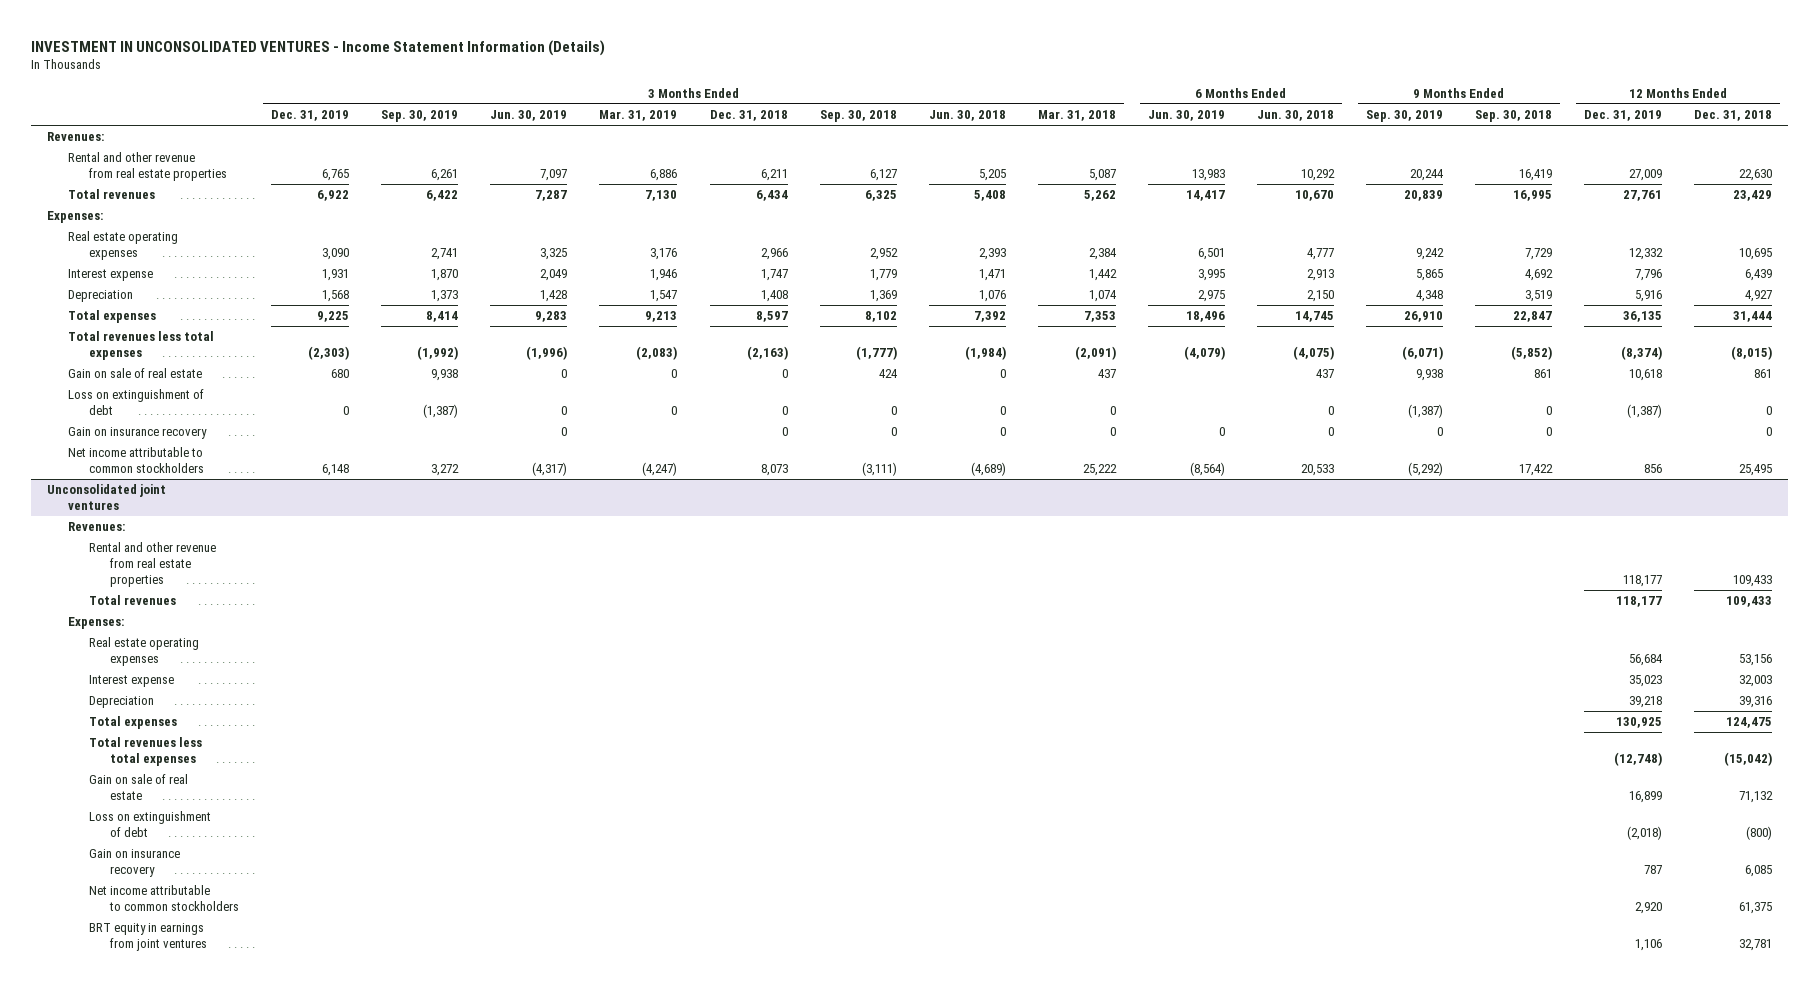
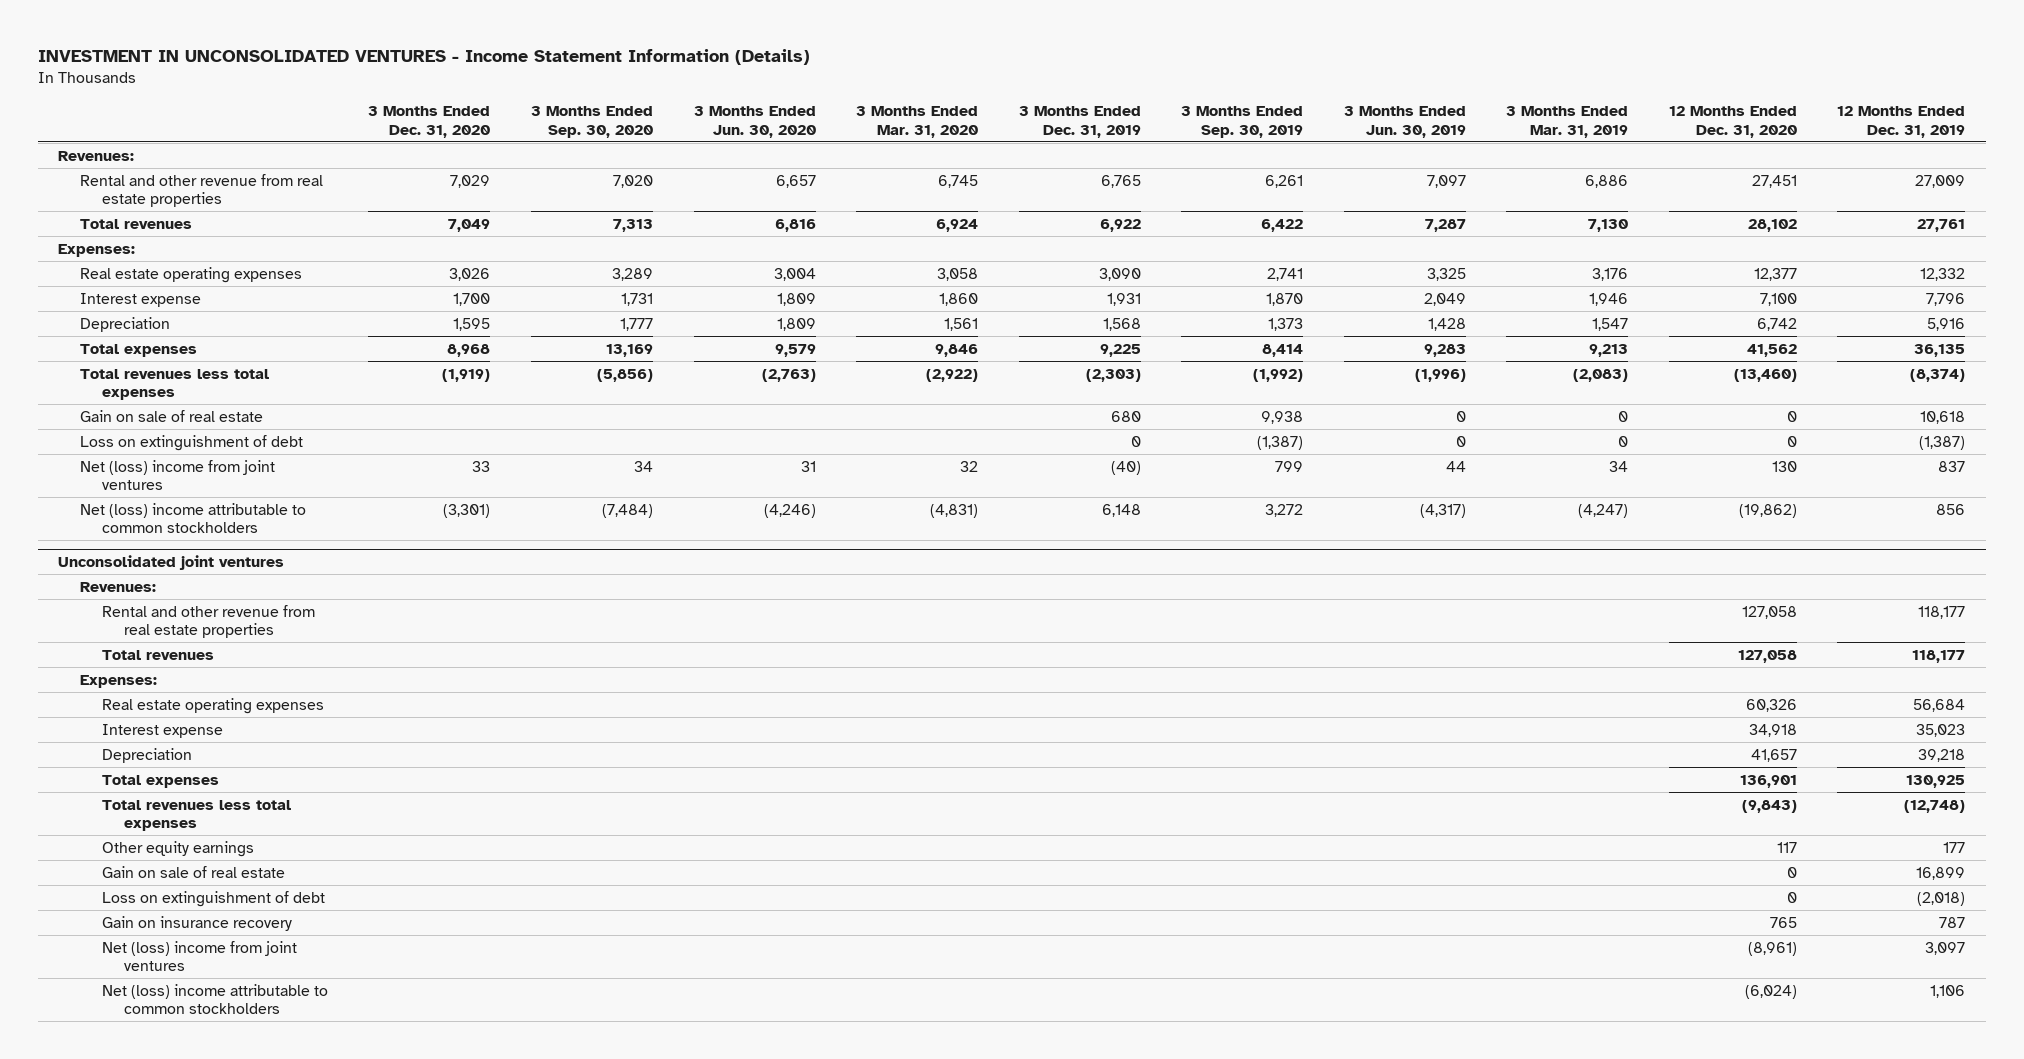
- | 3 Months Ended Dec. 31, 2019 | 3 Months Ended Sep. 30, 2019 | 3 Months Ended Jun. 30, 2019 | 3 Months Ended Mar. 31, 2019 | 3 Months Ended Dec. 31, 2018 | 3 Months Ended Sep. 30, 2018 | 3 Months Ended Jun. 30, 2018 | 3 Months Ended Mar. 31, 2018 | 6 Months Ended Jun. 30, 2019 | 6 Months Ended Jun. 30, 2018 | 9 Months Ended Sep. 30, 2019 | 9 Months Ended Sep. 30, 2018 | 12 Months Ended Dec. 31, 2019 | 12 Months Ended Dec. 31, 2018
+ | 3 Months Ended Dec. 31, 2020 | 3 Months Ended Sep. 30, 2020 | 3 Months Ended Jun. 30, 2020 | 3 Months Ended Mar. 31, 2020 | 3 Months Ended Dec. 31, 2019 | 3 Months Ended Sep. 30, 2019 | 3 Months Ended Jun. 30, 2019 | 3 Months Ended Mar. 31, 2019 | 12 Months Ended Dec. 31, 2020 | 12 Months Ended Dec. 31, 2019
- Gain on insurance recovery | | | 0 | | 0 | 0 | 0 | 0 | 0 | 0 | 0 | 0 | | 0
- Net income attributable to common stockholders | 6,148 | 3,272 | (4,317) | (4,247) | 8,073 | (3,111) | (4,689) | 25,222 | (8,564) | 20,533 | (5,292) | 17,422 | 856 | 25,495
+ Net (loss) income from joint ventures | 33 | 34 | 31 | 32 | (40) | 799 | 44 | 34 | 130 | 837
+ Net (loss) income attributable to common stockholders | (3,301) | (7,484) | (4,246) | (4,831) | 6,148 | 3,272 | (4,317) | (4,247) | (19,862) | 856
@ Unconsolidated joint ventures
+ Other equity earnings | | | | | | | | | 117 | 177
- Net income attributable to common stockholders | | | | | | | | | | | | | 2,920 | 61,375
- BRT equity in earnings from joint ventures | | | | | | | | | | | | | 1,106 | 32,781
+ Net (loss) income from joint ventures | | | | | | | | | (8,961) | 3,097
+ Net (loss) income attributable to common stockholders | | | | | | | | | (6,024) | 1,106

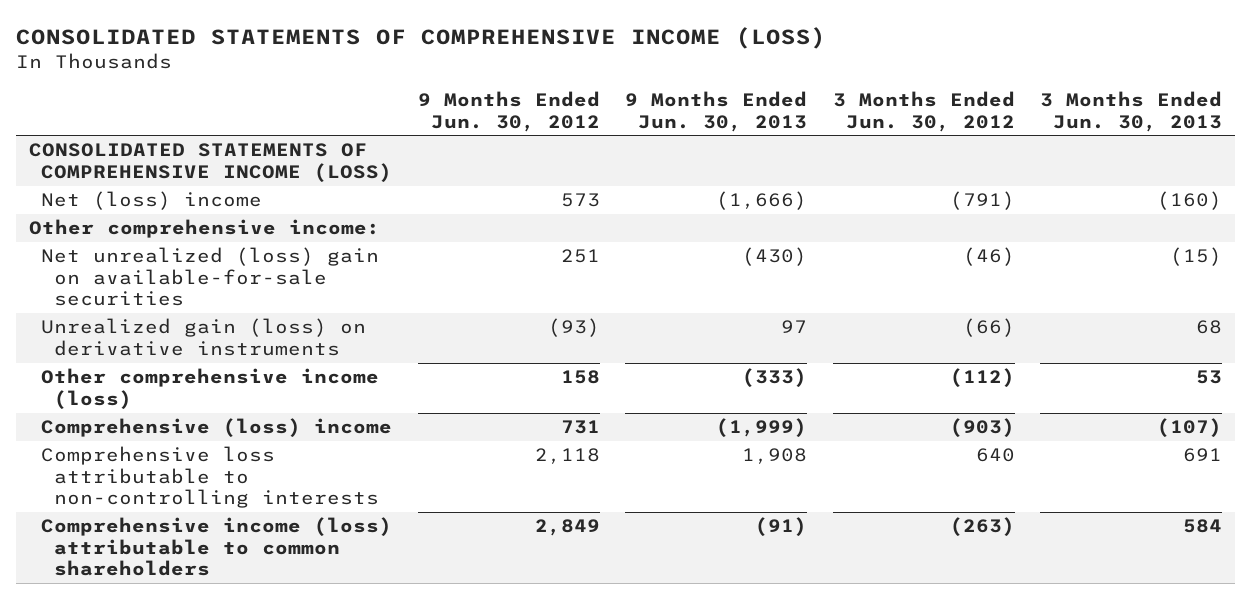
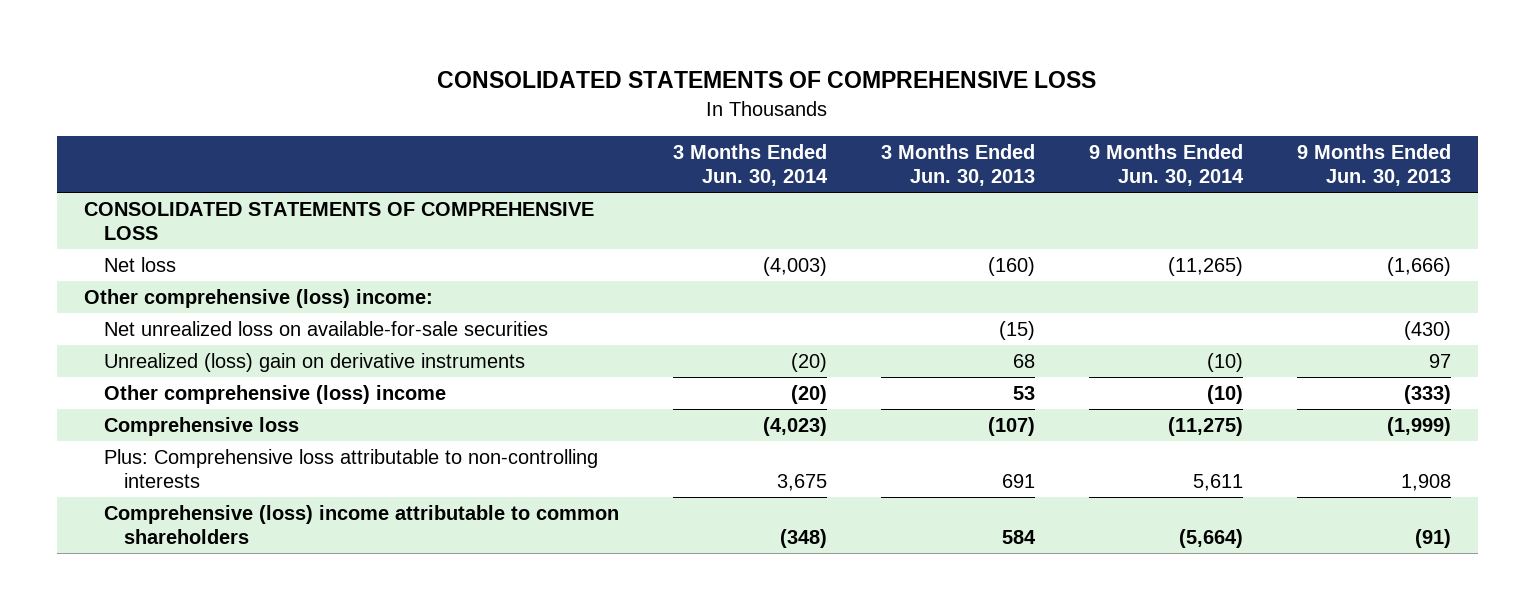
- CONSOLIDATED STATEMENTS OF COMPREHENSIVE INCOME (LOSS)
+ CONSOLIDATED STATEMENTS OF COMPREHENSIVE LOSS
- | 9 Months Ended Jun. 30, 2012 | 9 Months Ended Jun. 30, 2013 | 3 Months Ended Jun. 30, 2012 | 3 Months Ended Jun. 30, 2013
+ | 3 Months Ended Jun. 30, 2014 | 3 Months Ended Jun. 30, 2013 | 9 Months Ended Jun. 30, 2014 | 9 Months Ended Jun. 30, 2013
- CONSOLIDATED STATEMENTS OF COMPREHENSIVE INCOME (LOSS)
- Net (loss) income | 573 | (1,666) | (791) | (160)
- Other comprehensive income:
- Net unrealized (loss) gain on available-for-sale securities | 251 | (430) | (46) | (15)
- Unrealized gain (loss) on derivative instruments | (93) | 97 | (66) | 68
- Other comprehensive income (loss) | 158 | (333) | (112) | 53
- Comprehensive (loss) income | 731 | (1,999) | (903) | (107)
- Comprehensive loss attributable to non-controlling interests | 2,118 | 1,908 | 640 | 691
- Comprehensive income (loss) attributable to common shareholders | 2,849 | (91) | (263) | 584
+ CONSOLIDATED STATEMENTS OF COMPREHENSIVE LOSS
+ Net loss | (4,003) | (160) | (11,265) | (1,666)
+ Other comprehensive (loss) income:
+ Net unrealized loss on available-for-sale securities | | (15) | | (430)
+ Unrealized (loss) gain on derivative instruments | (20) | 68 | (10) | 97
+ Other comprehensive (loss) income | (20) | 53 | (10) | (333)
+ Comprehensive loss | (4,023) | (107) | (11,275) | (1,999)
+ Plus: Comprehensive loss attributable to non-controlling interests | 3,675 | 691 | 5,611 | 1,908
+ Comprehensive (loss) income attributable to common shareholders | (348) | 584 | (5,664) | (91)

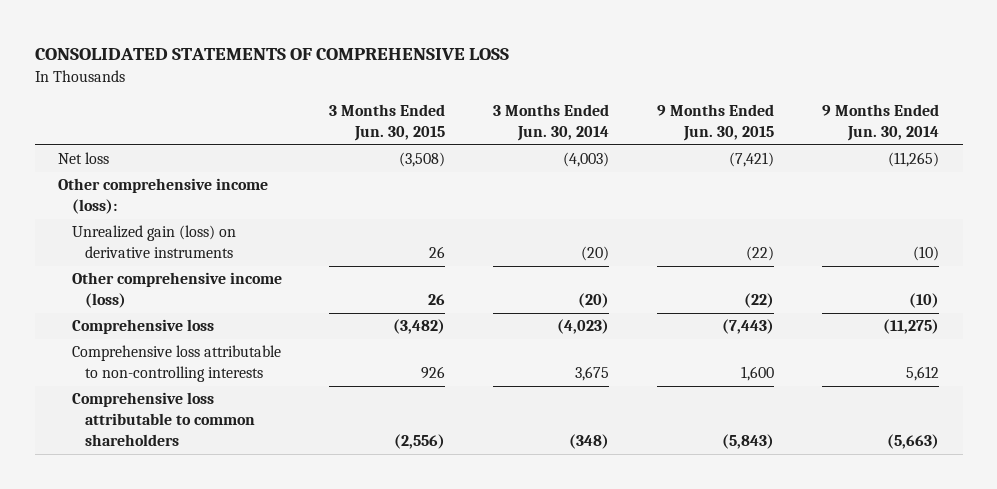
- | 3 Months Ended Jun. 30, 2014 | 3 Months Ended Jun. 30, 2013 | 9 Months Ended Jun. 30, 2014 | 9 Months Ended Jun. 30, 2013
+ | 3 Months Ended Jun. 30, 2015 | 3 Months Ended Jun. 30, 2014 | 9 Months Ended Jun. 30, 2015 | 9 Months Ended Jun. 30, 2014
- CONSOLIDATED STATEMENTS OF COMPREHENSIVE LOSS
- Other comprehensive (loss) income:
- Net unrealized loss on available-for-sale securities | | (15) | | (430)
- Unrealized (loss) gain on derivative instruments | (20) | 68 | (10) | 97
- Other comprehensive (loss) income | (20) | 53 | (10) | (333)
+ Other comprehensive income (loss):
+ Unrealized gain (loss) on derivative instruments | 26 | (20) | (22) | (10)
+ Other comprehensive income (loss) | 26 | (20) | (22) | (10)
- Plus: Comprehensive loss attributable to non-controlling interests | 3,675 | 691 | 5,611 | 1,908
- Comprehensive (loss) income attributable to common shareholders | (348) | 584 | (5,664) | (91)
+ Comprehensive loss attributable to non-controlling interests | 926 | 3,675 | 1,600 | 5,612
+ Comprehensive loss attributable to common shareholders | (2,556) | (348) | (5,843) | (5,663)

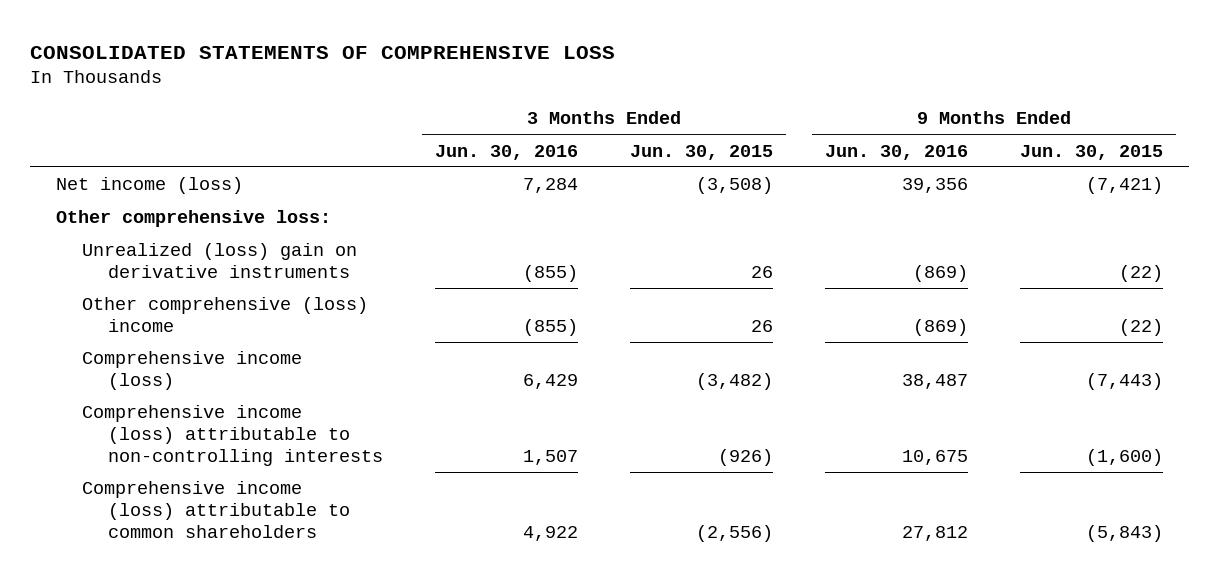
- | 3 Months Ended Jun. 30, 2015 | 3 Months Ended Jun. 30, 2014 | 9 Months Ended Jun. 30, 2015 | 9 Months Ended Jun. 30, 2014
+ | 3 Months Ended Jun. 30, 2016 | 3 Months Ended Jun. 30, 2015 | 9 Months Ended Jun. 30, 2016 | 9 Months Ended Jun. 30, 2015
- Net loss | (3,508) | (4,003) | (7,421) | (11,265)
- Other comprehensive income (loss):
- Unrealized gain (loss) on derivative instruments | 26 | (20) | (22) | (10)
- Other comprehensive income (loss) | 26 | (20) | (22) | (10)
- Comprehensive loss | (3,482) | (4,023) | (7,443) | (11,275)
- Comprehensive loss attributable to non-controlling interests | 926 | 3,675 | 1,600 | 5,612
- Comprehensive loss attributable to common shareholders | (2,556) | (348) | (5,843) | (5,663)
+ Net income (loss) | 7,284 | (3,508) | 39,356 | (7,421)
+ Other comprehensive loss:
+ Unrealized (loss) gain on derivative instruments | (855) | 26 | (869) | (22)
+ Other comprehensive (loss) income | (855) | 26 | (869) | (22)
+ Comprehensive income (loss) | 6,429 | (3,482) | 38,487 | (7,443)
+ Comprehensive income (loss) attributable to non-controlling interests | 1,507 | (926) | 10,675 | (1,600)
+ Comprehensive income (loss) attributable to common shareholders | 4,922 | (2,556) | 27,812 | (5,843)

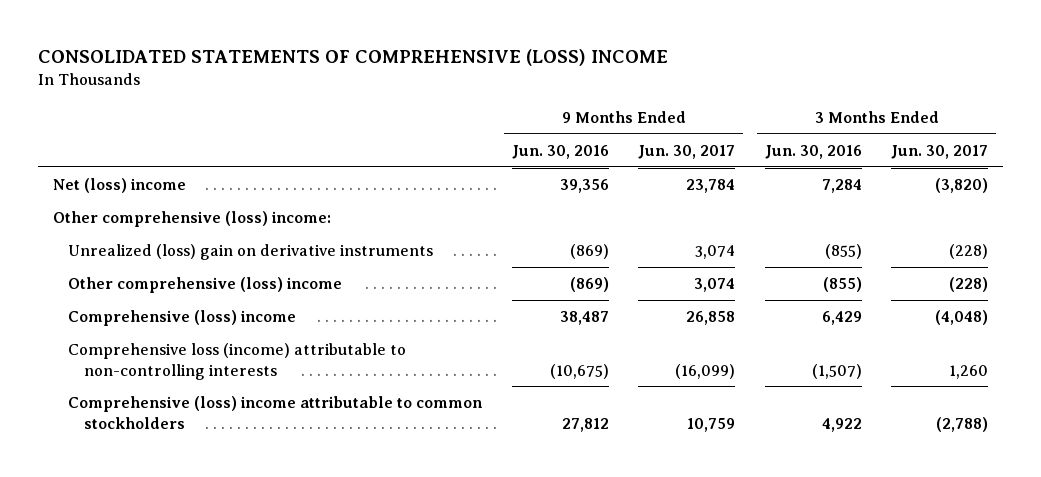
- CONSOLIDATED STATEMENTS OF COMPREHENSIVE LOSS
+ CONSOLIDATED STATEMENTS OF COMPREHENSIVE (LOSS) INCOME
- | 3 Months Ended Jun. 30, 2016 | 3 Months Ended Jun. 30, 2015 | 9 Months Ended Jun. 30, 2016 | 9 Months Ended Jun. 30, 2015
+ | 9 Months Ended Jun. 30, 2016 | 9 Months Ended Jun. 30, 2017 | 3 Months Ended Jun. 30, 2016 | 3 Months Ended Jun. 30, 2017
- Net income (loss) | 7,284 | (3,508) | 39,356 | (7,421)
- Other comprehensive loss:
+ Net (loss) income | 39,356 | 23,784 | 7,284 | (3,820)
+ Other comprehensive (loss) income:
- Comprehensive income (loss) | 6,429 | (3,482) | 38,487 | (7,443)
- Comprehensive income (loss) attributable to non-controlling interests | 1,507 | (926) | 10,675 | (1,600)
- Comprehensive income (loss) attributable to common shareholders | 4,922 | (2,556) | 27,812 | (5,843)
+ Comprehensive (loss) income | 38,487 | 26,858 | 6,429 | (4,048)
+ Comprehensive loss (income) attributable to non-controlling interests | (10,675) | (16,099) | (1,507) | 1,260
+ Comprehensive (loss) income attributable to common stockholders | 27,812 | 10,759 | 4,922 | (2,788)

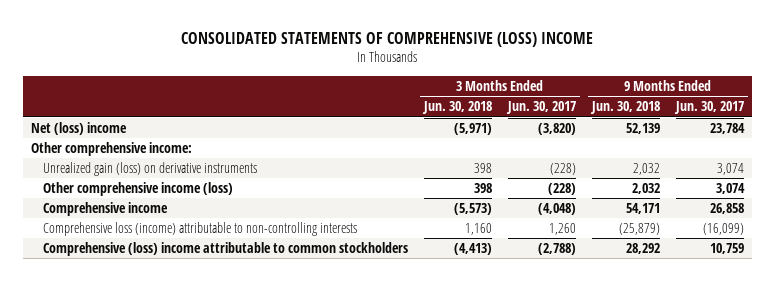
- | 9 Months Ended Jun. 30, 2016 | 9 Months Ended Jun. 30, 2017 | 3 Months Ended Jun. 30, 2016 | 3 Months Ended Jun. 30, 2017
+ | 3 Months Ended Jun. 30, 2018 | 3 Months Ended Jun. 30, 2017 | 9 Months Ended Jun. 30, 2018 | 9 Months Ended Jun. 30, 2017
- Other comprehensive (loss) income:
- Unrealized (loss) gain on derivative instruments | (869) | 3,074 | (855) | (228)
- Other comprehensive (loss) income | (869) | 3,074 | (855) | (228)
- Comprehensive (loss) income | 38,487 | 26,858 | 6,429 | (4,048)
+ Other comprehensive income:
+ Unrealized gain (loss) on derivative instruments | 398 | (228) | 2,032 | 3,074
+ Other comprehensive income (loss) | 398 | (228) | 2,032 | 3,074
+ Comprehensive income | (5,573) | (4,048) | 54,171 | 26,858

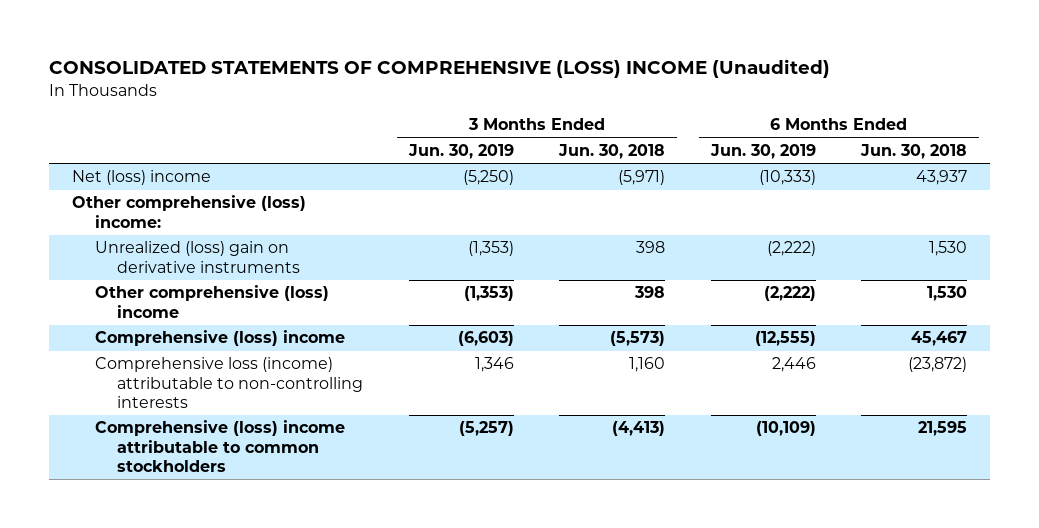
- CONSOLIDATED STATEMENTS OF COMPREHENSIVE (LOSS) INCOME
+ CONSOLIDATED STATEMENTS OF COMPREHENSIVE (LOSS) INCOME (Unaudited)
- | 3 Months Ended Jun. 30, 2018 | 3 Months Ended Jun. 30, 2017 | 9 Months Ended Jun. 30, 2018 | 9 Months Ended Jun. 30, 2017
+ | 3 Months Ended Jun. 30, 2019 | 3 Months Ended Jun. 30, 2018 | 6 Months Ended Jun. 30, 2019 | 6 Months Ended Jun. 30, 2018
- Other comprehensive income:
- Unrealized gain (loss) on derivative instruments | 398 | (228) | 2,032 | 3,074
- Other comprehensive income (loss) | 398 | (228) | 2,032 | 3,074
- Comprehensive income | (5,573) | (4,048) | 54,171 | 26,858
+ Other comprehensive (loss) income:
+ Unrealized (loss) gain on derivative instruments | (1,353) | 398 | (2,222) | 1,530
+ Other comprehensive (loss) income | (1,353) | 398 | (2,222) | 1,530
+ Comprehensive (loss) income | (6,603) | (5,573) | (12,555) | 45,467

